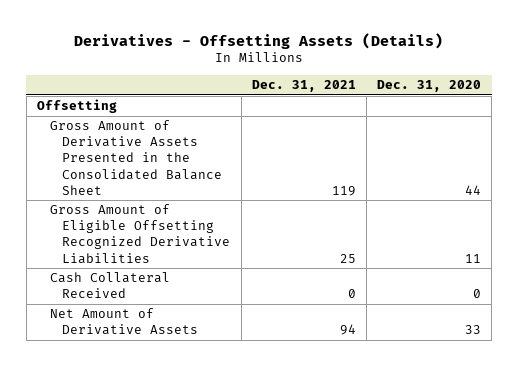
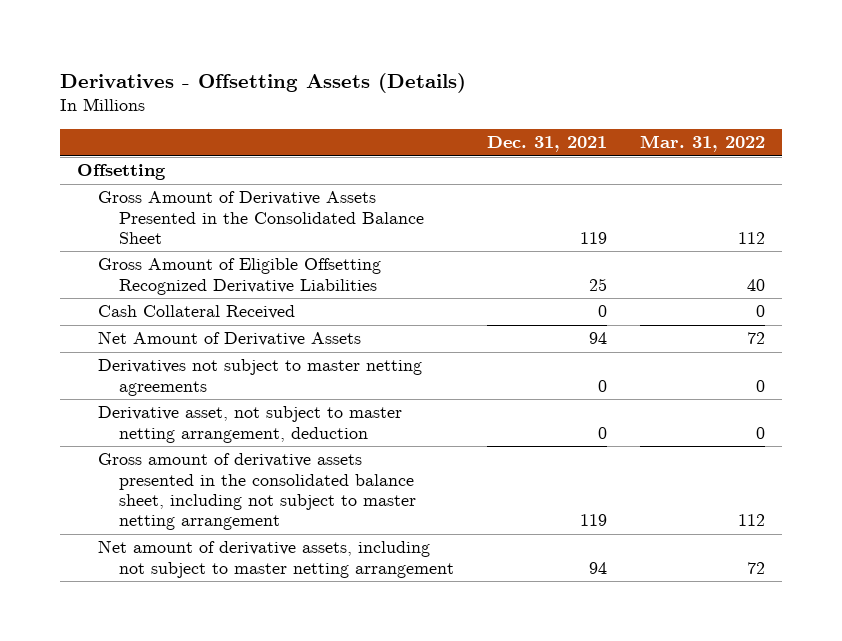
- | Dec. 31, 2021 | Dec. 31, 2020
+ | Dec. 31, 2021 | Mar. 31, 2022
+ Derivatives not subject to master netting agreements | 0 | 0
+ Derivative asset, not subject to master netting arrangement, deduction | 0 | 0
+ Gross amount of derivative assets presented in the consolidated balance sheet, including not subject to master netting arrangement | 119 | 112
+ Net amount of derivative assets, including not subject to master netting arrangement | 94 | 72

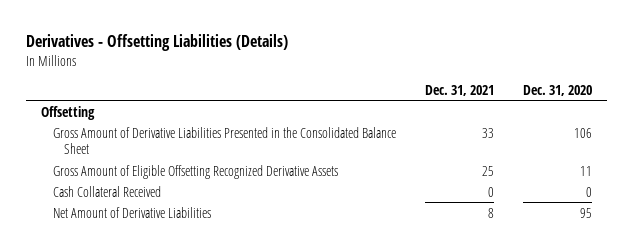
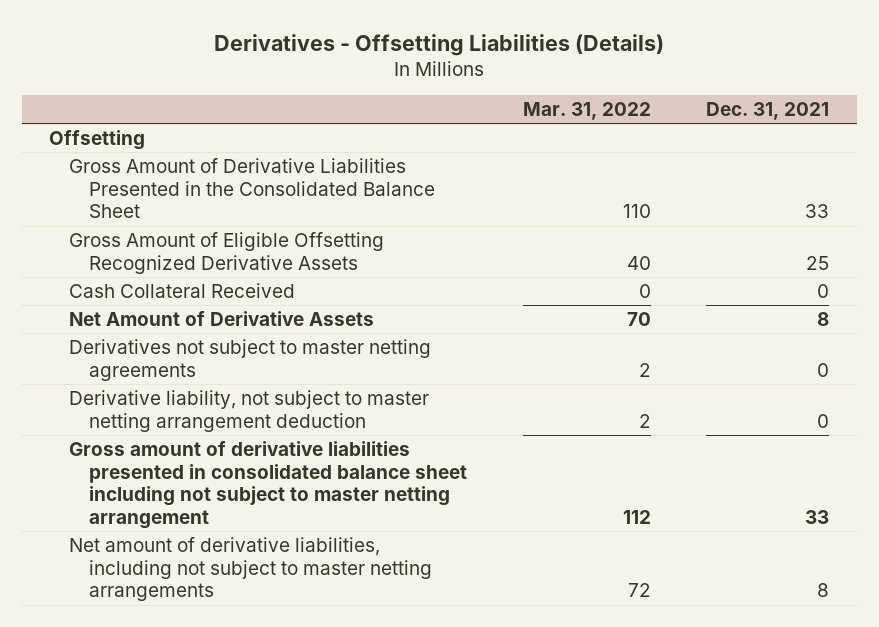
- | Dec. 31, 2021 | Dec. 31, 2020
+ | Mar. 31, 2022 | Dec. 31, 2021
- Net Amount of Derivative Liabilities | 8 | 95
+ Net Amount of Derivative Assets | 70 | 8
+ Derivatives not subject to master netting agreements | 2 | 0
+ Derivative liability, not subject to master netting arrangement deduction | 2 | 0
+ Gross amount of derivative liabilities presented in consolidated balance sheet including not subject to master netting arrangement | 112 | 33
+ Net amount of derivative liabilities, including not subject to master netting arrangements | 72 | 8

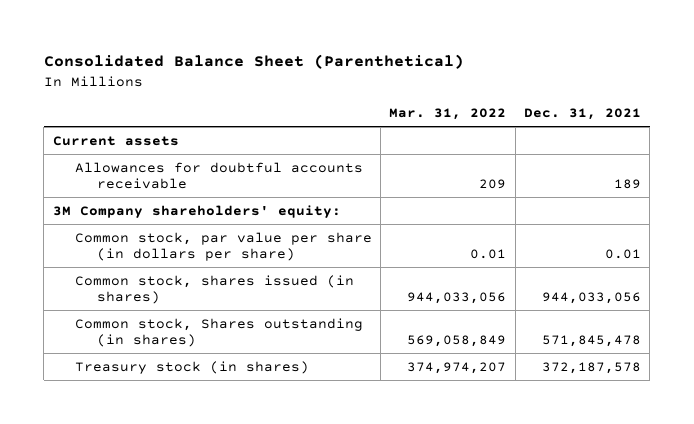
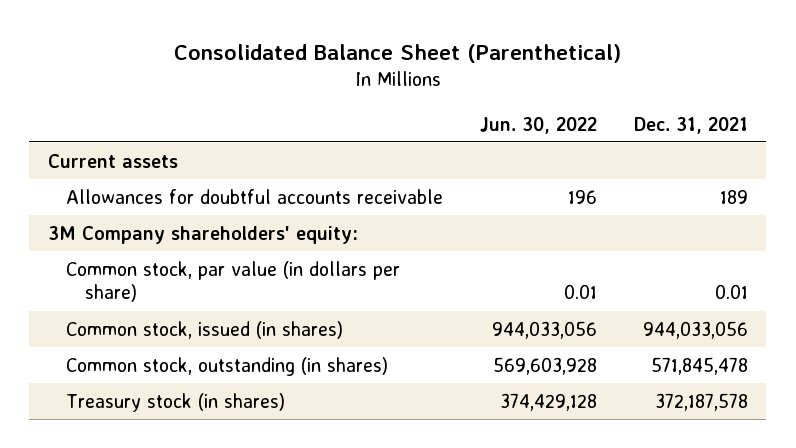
- | Mar. 31, 2022 | Dec. 31, 2021
+ | Jun. 30, 2022 | Dec. 31, 2021
- Common stock, par value per share (in dollars per share) | 0.01 | 0.01
- Common stock, shares issued (in shares) | 944,033,056 | 944,033,056
- Common stock, Shares outstanding (in shares) | 569,058,849 | 571,845,478
+ Common stock, par value (in dollars per share) | 0.01 | 0.01
+ Common stock, issued (in shares) | 944,033,056 | 944,033,056
+ Common stock, outstanding (in shares) | 569,603,928 | 571,845,478

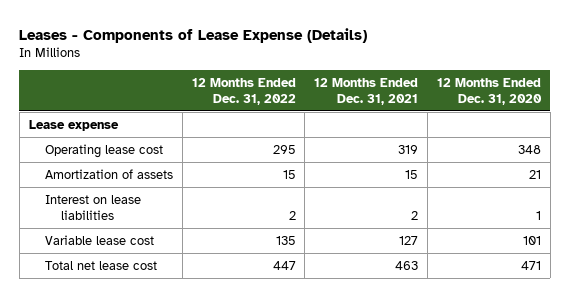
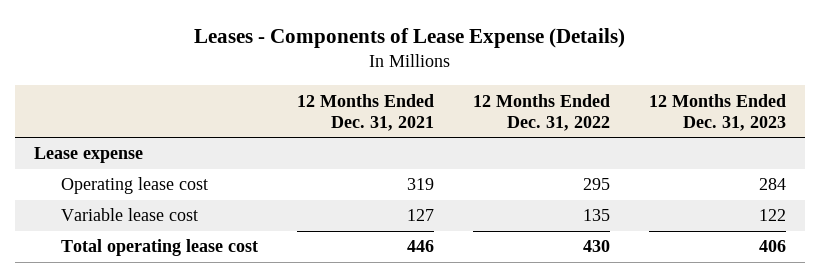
- | 12 Months Ended Dec. 31, 2022 | 12 Months Ended Dec. 31, 2021 | 12 Months Ended Dec. 31, 2020
+ | 12 Months Ended Dec. 31, 2021 | 12 Months Ended Dec. 31, 2022 | 12 Months Ended Dec. 31, 2023
- Amortization of assets | 15 | 15 | 21
- Interest on lease liabilities | 2 | 2 | 1
- Total net lease cost | 447 | 463 | 471
+ Total operating lease cost | 446 | 430 | 406

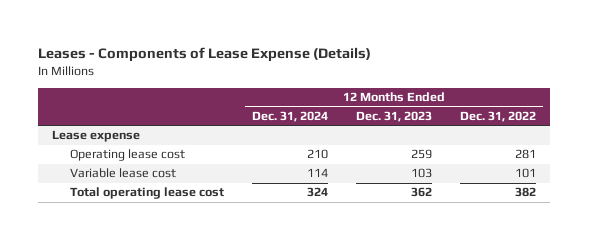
- | 12 Months Ended Dec. 31, 2021 | 12 Months Ended Dec. 31, 2022 | 12 Months Ended Dec. 31, 2023
+ | 12 Months Ended Dec. 31, 2024 | 12 Months Ended Dec. 31, 2023 | 12 Months Ended Dec. 31, 2022
- Operating lease cost | 319 | 295 | 284
- Variable lease cost | 127 | 135 | 122
- Total operating lease cost | 446 | 430 | 406
+ Operating lease cost | 210 | 259 | 281
+ Variable lease cost | 114 | 103 | 101
+ Total operating lease cost | 324 | 362 | 382

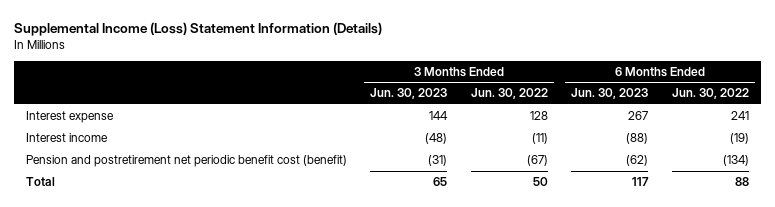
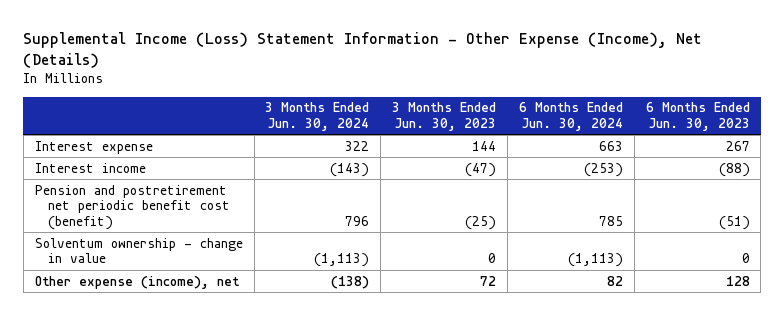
- Supplemental Income (Loss) Statement Information (Details)
+ Supplemental Income (Loss) Statement Information - Other Expense (Income), Net (Details)
- | 3 Months Ended Jun. 30, 2023 | 3 Months Ended Jun. 30, 2022 | 6 Months Ended Jun. 30, 2023 | 6 Months Ended Jun. 30, 2022
+ | 3 Months Ended Jun. 30, 2024 | 3 Months Ended Jun. 30, 2023 | 6 Months Ended Jun. 30, 2024 | 6 Months Ended Jun. 30, 2023
- Interest income | (48) | (11) | (88) | (19)
- Pension and postretirement net periodic benefit cost (benefit) | (31) | (67) | (62) | (134)
- Total | 65 | 50 | 117 | 88
+ Interest income | (143) | (47) | (253) | (88)
+ Pension and postretirement net periodic benefit cost (benefit) | 796 | (25) | 785 | (51)
+ Solventum ownership - change in value | (1,113) | 0 | (1,113) | 0
+ Other expense (income), net | (138) | 72 | 82 | 128

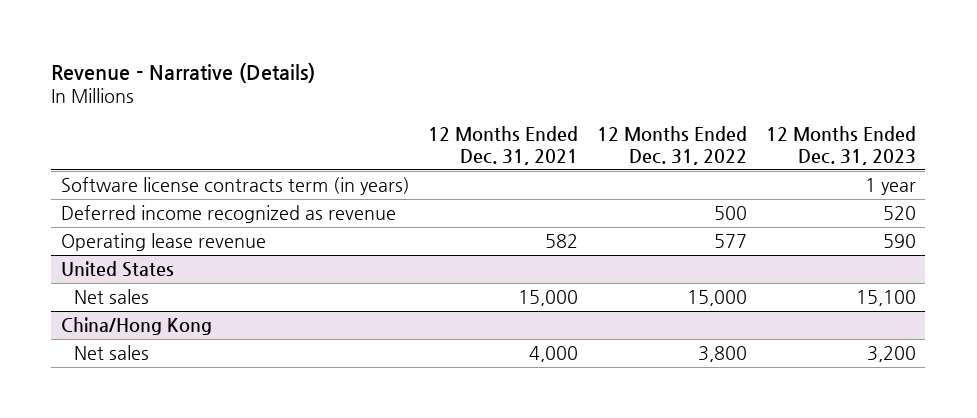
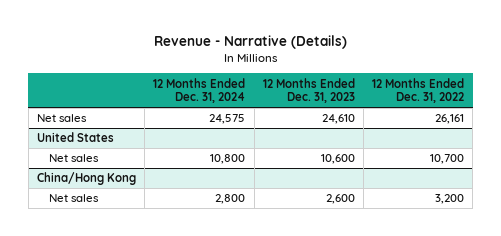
- | 12 Months Ended Dec. 31, 2021 | 12 Months Ended Dec. 31, 2022 | 12 Months Ended Dec. 31, 2023
+ | 12 Months Ended Dec. 31, 2024 | 12 Months Ended Dec. 31, 2023 | 12 Months Ended Dec. 31, 2022
- Software license contracts term (in years) | | | 1 year
- Deferred income recognized as revenue | | 500 | 520
- Operating lease revenue | 582 | 577 | 590
+ Net sales | 24,575 | 24,610 | 26,161
@ United States
- Net sales | 15,000 | 15,000 | 15,100
+ Net sales | 10,800 | 10,600 | 10,700
@ China/Hong Kong
- Net sales | 4,000 | 3,800 | 3,200
+ Net sales | 2,800 | 2,600 | 3,200

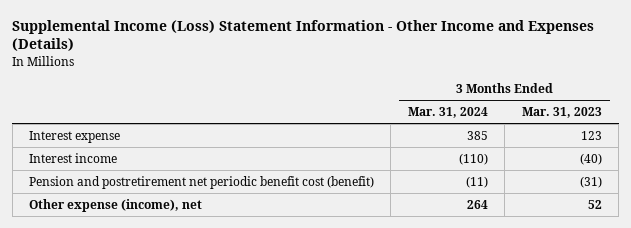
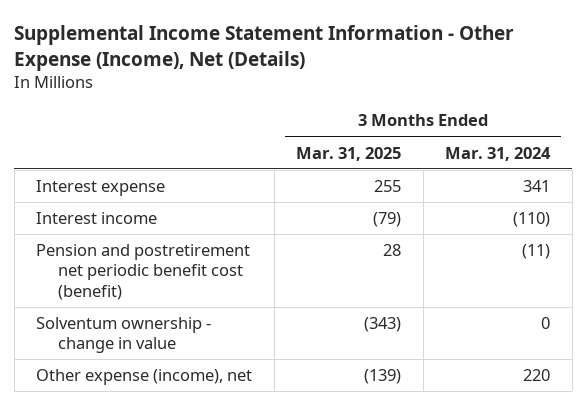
- Supplemental Income (Loss) Statement Information - Other Income and Expenses (Details)
+ Supplemental Income Statement Information - Other Expense (Income), Net (Details)
- | 3 Months Ended Mar. 31, 2024 | 3 Months Ended Mar. 31, 2023
+ | 3 Months Ended Mar. 31, 2025 | 3 Months Ended Mar. 31, 2024
- Interest expense | 385 | 123
+ Interest expense | 255 | 341
- Other expense (income), net | 264 | 52
+ Solventum ownership - change in value | (343) | 0
+ Other expense (income), net | (139) | 220

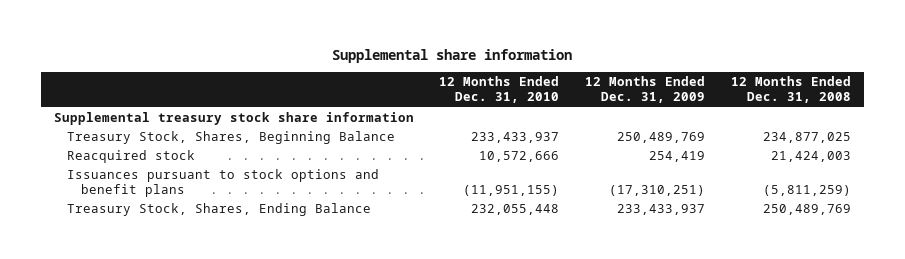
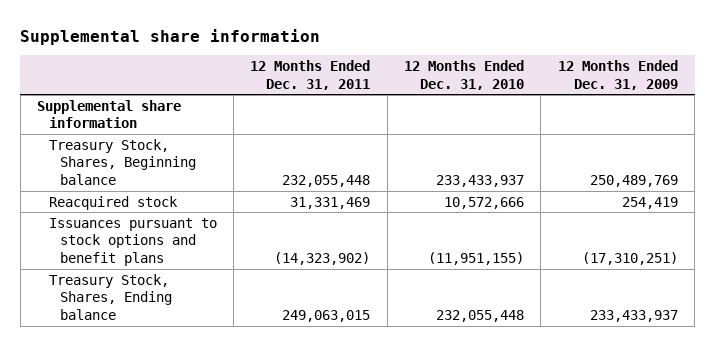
- | 12 Months Ended Dec. 31, 2010 | 12 Months Ended Dec. 31, 2009 | 12 Months Ended Dec. 31, 2008
+ | 12 Months Ended Dec. 31, 2011 | 12 Months Ended Dec. 31, 2010 | 12 Months Ended Dec. 31, 2009
- Supplemental treasury stock share information
- Treasury Stock, Shares, Beginning Balance | 233,433,937 | 250,489,769 | 234,877,025
+ Supplemental share information
+ Treasury Stock, Shares, Beginning balance | 232,055,448 | 233,433,937 | 250,489,769
- Treasury Stock, Shares, Ending Balance | 232,055,448 | 233,433,937 | 250,489,769
+ Treasury Stock, Shares, Ending balance | 249,063,015 | 232,055,448 | 233,433,937

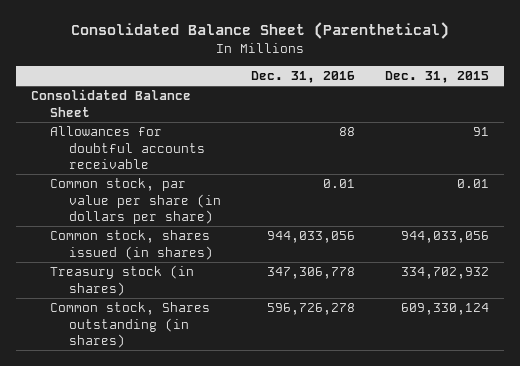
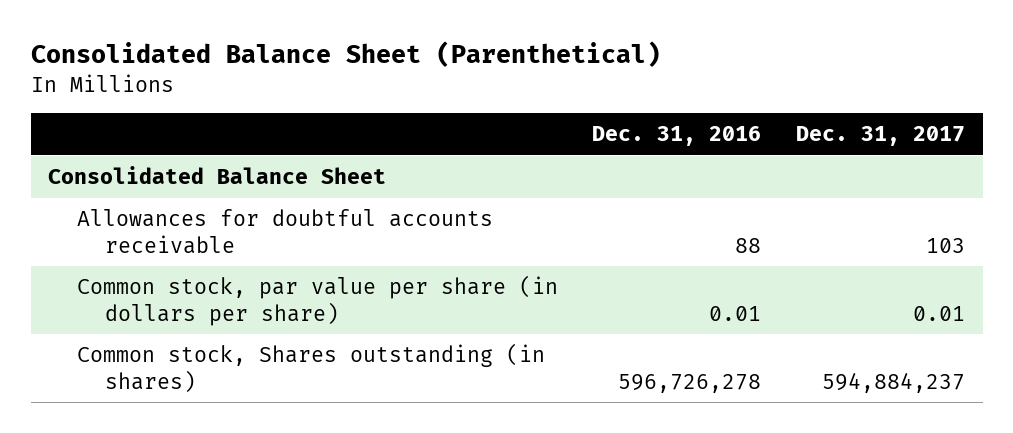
- | Dec. 31, 2016 | Dec. 31, 2015
+ | Dec. 31, 2016 | Dec. 31, 2017
- Common stock, shares issued (in shares) | 944,033,056 | 944,033,056
- Treasury stock (in shares) | 347,306,778 | 334,702,932

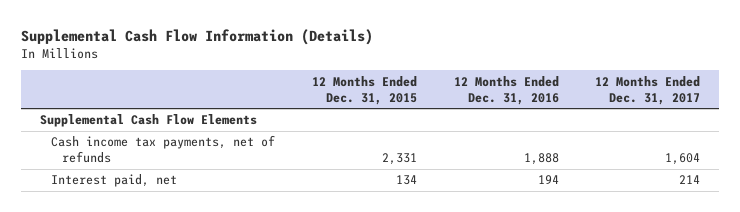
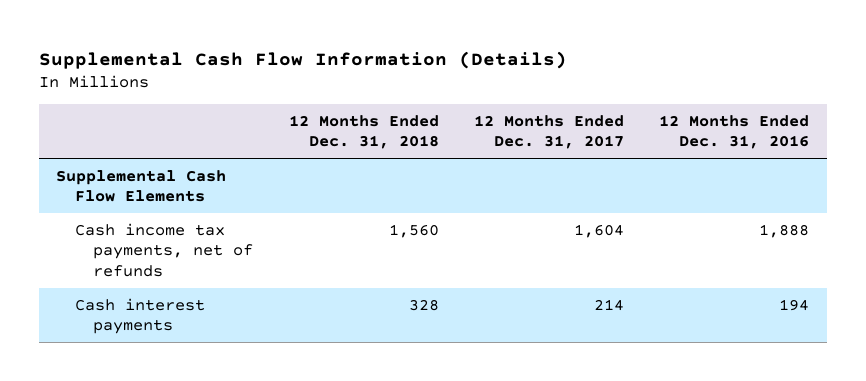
- | 12 Months Ended Dec. 31, 2015 | 12 Months Ended Dec. 31, 2016 | 12 Months Ended Dec. 31, 2017
+ | 12 Months Ended Dec. 31, 2018 | 12 Months Ended Dec. 31, 2017 | 12 Months Ended Dec. 31, 2016
- Interest paid, net | 134 | 194 | 214
+ Cash interest payments | 328 | 214 | 194

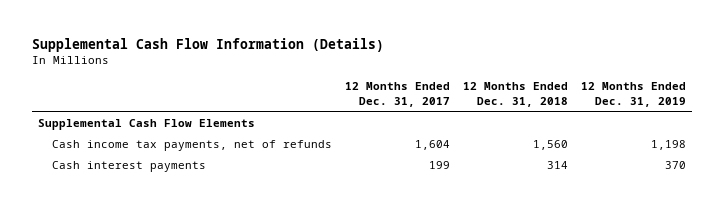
- | 12 Months Ended Dec. 31, 2018 | 12 Months Ended Dec. 31, 2017 | 12 Months Ended Dec. 31, 2016
+ | 12 Months Ended Dec. 31, 2017 | 12 Months Ended Dec. 31, 2018 | 12 Months Ended Dec. 31, 2019
- Cash interest payments | 328 | 214 | 194
+ Cash interest payments | 199 | 314 | 370

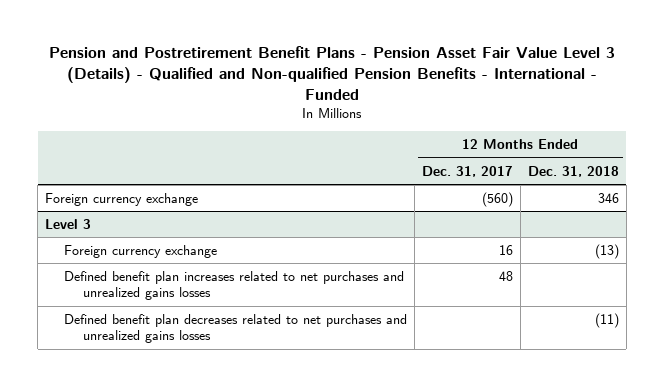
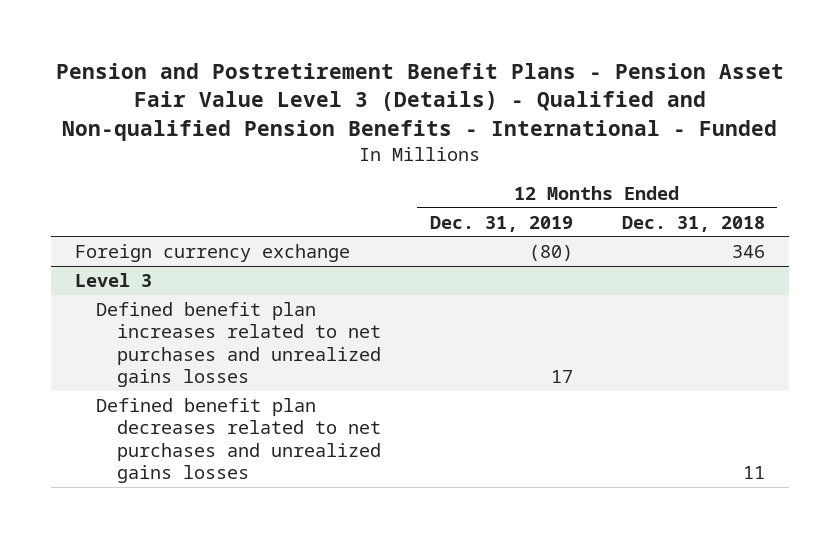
- | 12 Months Ended Dec. 31, 2017 | 12 Months Ended Dec. 31, 2018
+ | 12 Months Ended Dec. 31, 2019 | 12 Months Ended Dec. 31, 2018
@ Level 3
- Foreign currency exchange | 16 | (13)
- Defined benefit plan decreases related to net purchases and unrealized gains losses | | (11)
+ Defined benefit plan decreases related to net purchases and unrealized gains losses | | 11

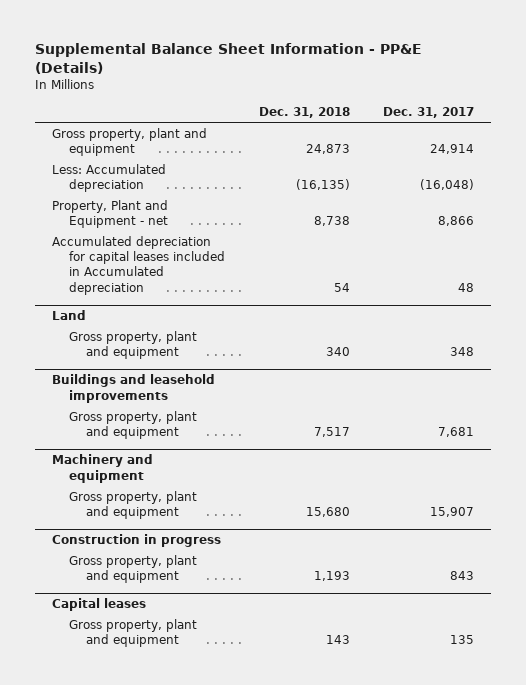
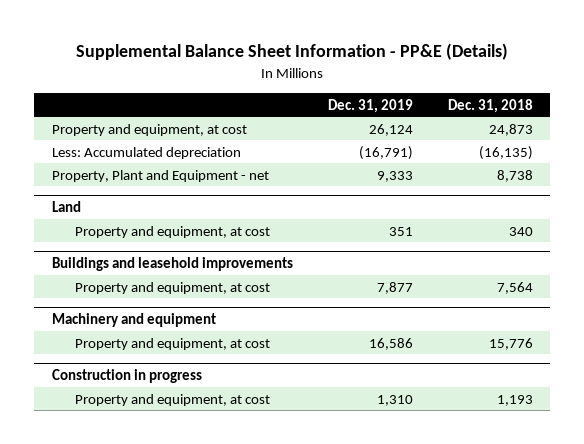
- | Dec. 31, 2018 | Dec. 31, 2017
+ | Dec. 31, 2019 | Dec. 31, 2018
- Gross property, plant and equipment | 24,873 | 24,914
+ Property and equipment, at cost | 26,124 | 24,873
- Accumulated depreciation for capital leases included in Accumulated depreciation | 54 | 48
@ Land
- Gross property, plant and equipment | 340 | 348
+ Property and equipment, at cost | 351 | 340
@ Buildings and leasehold improvements
- Gross property, plant and equipment | 7,517 | 7,681
+ Property and equipment, at cost | 7,877 | 7,564
@ Machinery and equipment
- Gross property, plant and equipment | 15,680 | 15,907
+ Property and equipment, at cost | 16,586 | 15,776
@ Construction in progress
- Gross property, plant and equipment | 1,193 | 843
- Capital leases
- Gross property, plant and equipment | 143 | 135
@ Construction in progress
+ Property and equipment, at cost | 1,310 | 1,193

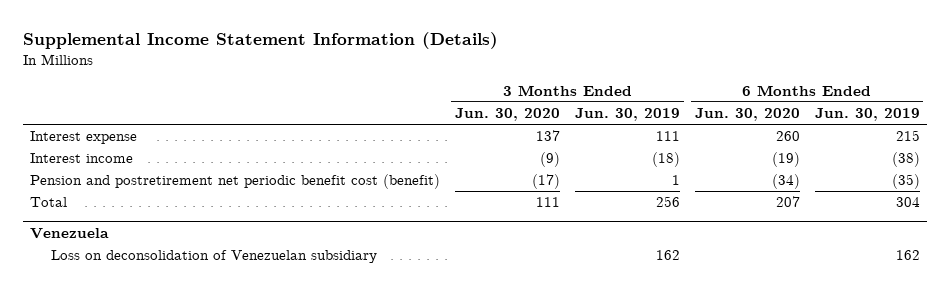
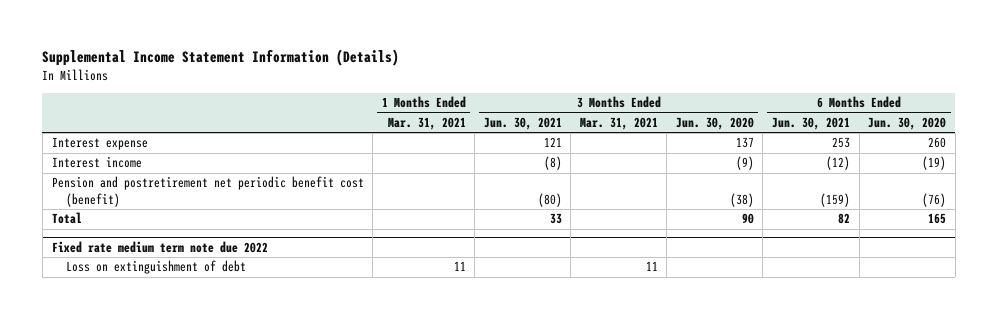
- | 3 Months Ended Jun. 30, 2020 | 3 Months Ended Jun. 30, 2019 | 6 Months Ended Jun. 30, 2020 | 6 Months Ended Jun. 30, 2019
+ | 1 Months Ended Mar. 31, 2021 | 3 Months Ended Jun. 30, 2021 | 3 Months Ended Mar. 31, 2021 | 3 Months Ended Jun. 30, 2020 | 6 Months Ended Jun. 30, 2021 | 6 Months Ended Jun. 30, 2020
- Pension and postretirement net periodic benefit cost (benefit) | (17) | 1 | (34) | (35)
- Total | 111 | 256 | 207 | 304
- Venezuela
- Loss on deconsolidation of Venezuelan subsidiary | | 162 | | 162
+ Pension and postretirement net periodic benefit cost (benefit) | | (80) | | (38) | (159) | (76)
+ Total | | 33 | | 90 | 82 | 165
+ Fixed rate medium term note due 2022
+ Loss on extinguishment of debt | 11 | | 11 | | |

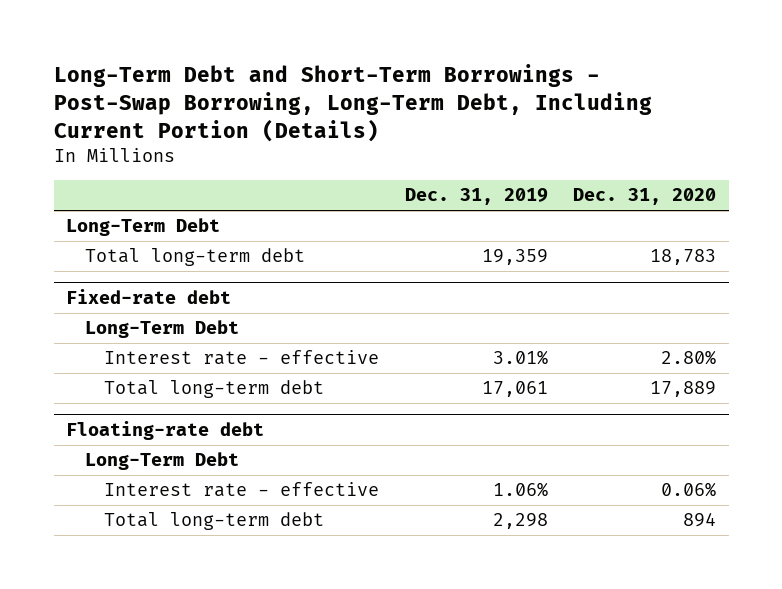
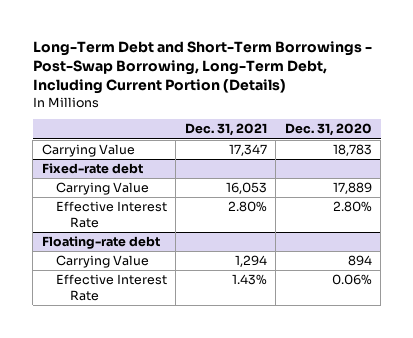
- | Dec. 31, 2019 | Dec. 31, 2020
+ | Dec. 31, 2021 | Dec. 31, 2020
- Long-Term Debt
- Total long-term debt | 19,359 | 18,783
+ Carrying Value | 17,347 | 18,783
@ Fixed-rate debt
- Long-Term Debt
- Interest rate - effective | 3.01% | 2.80%
- Total long-term debt | 17,061 | 17,889
+ Carrying Value | 16,053 | 17,889
+ Effective Interest Rate | 2.80% | 2.80%
@ Floating-rate debt
- Long-Term Debt
- Interest rate - effective | 1.06% | 0.06%
- Total long-term debt | 2,298 | 894
+ Carrying Value | 1,294 | 894
+ Effective Interest Rate | 1.43% | 0.06%

